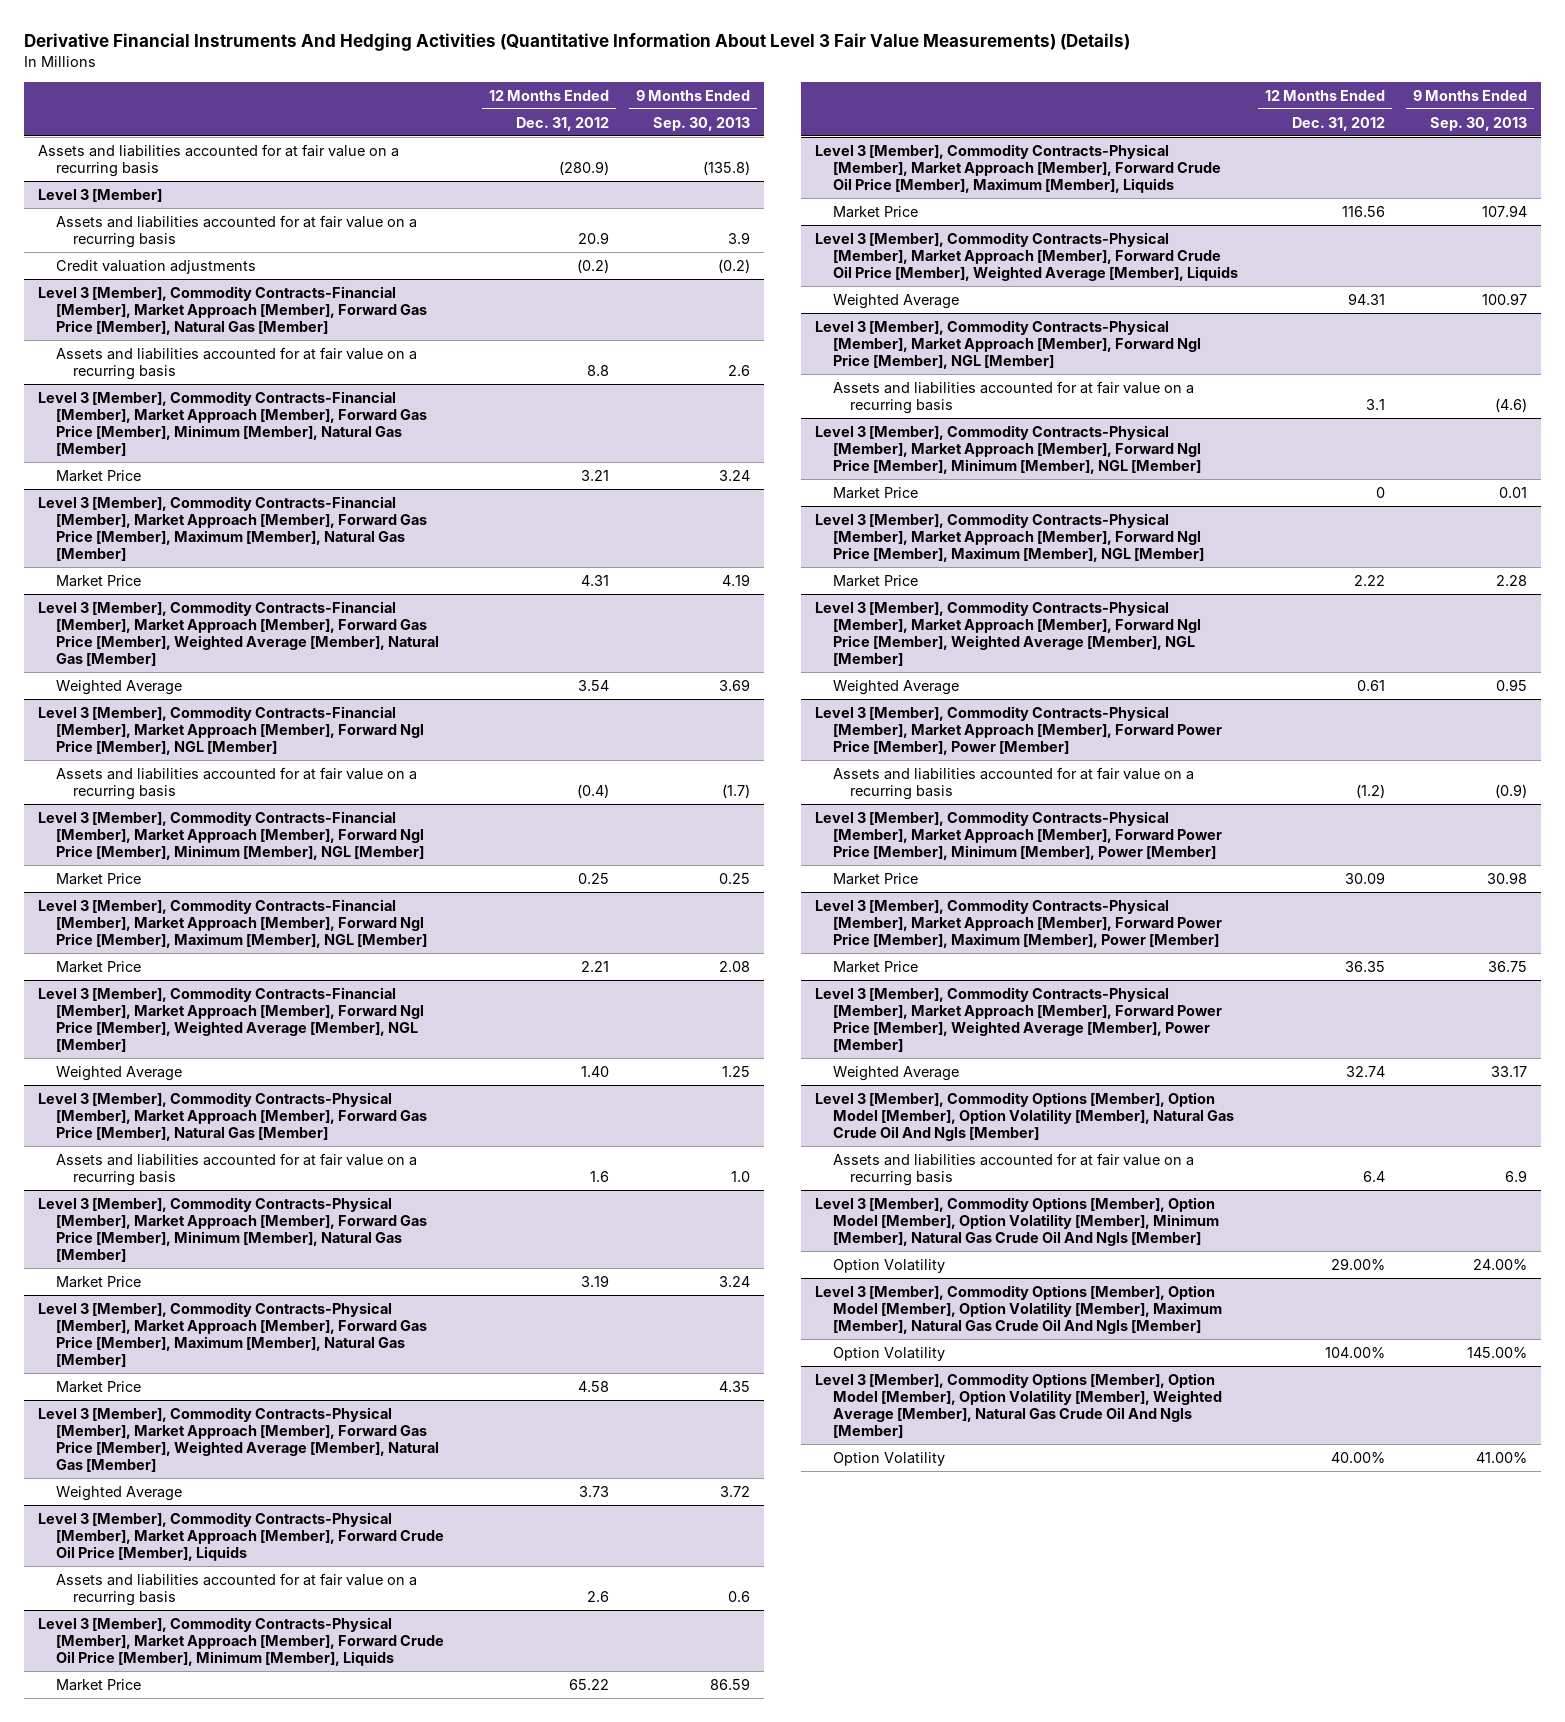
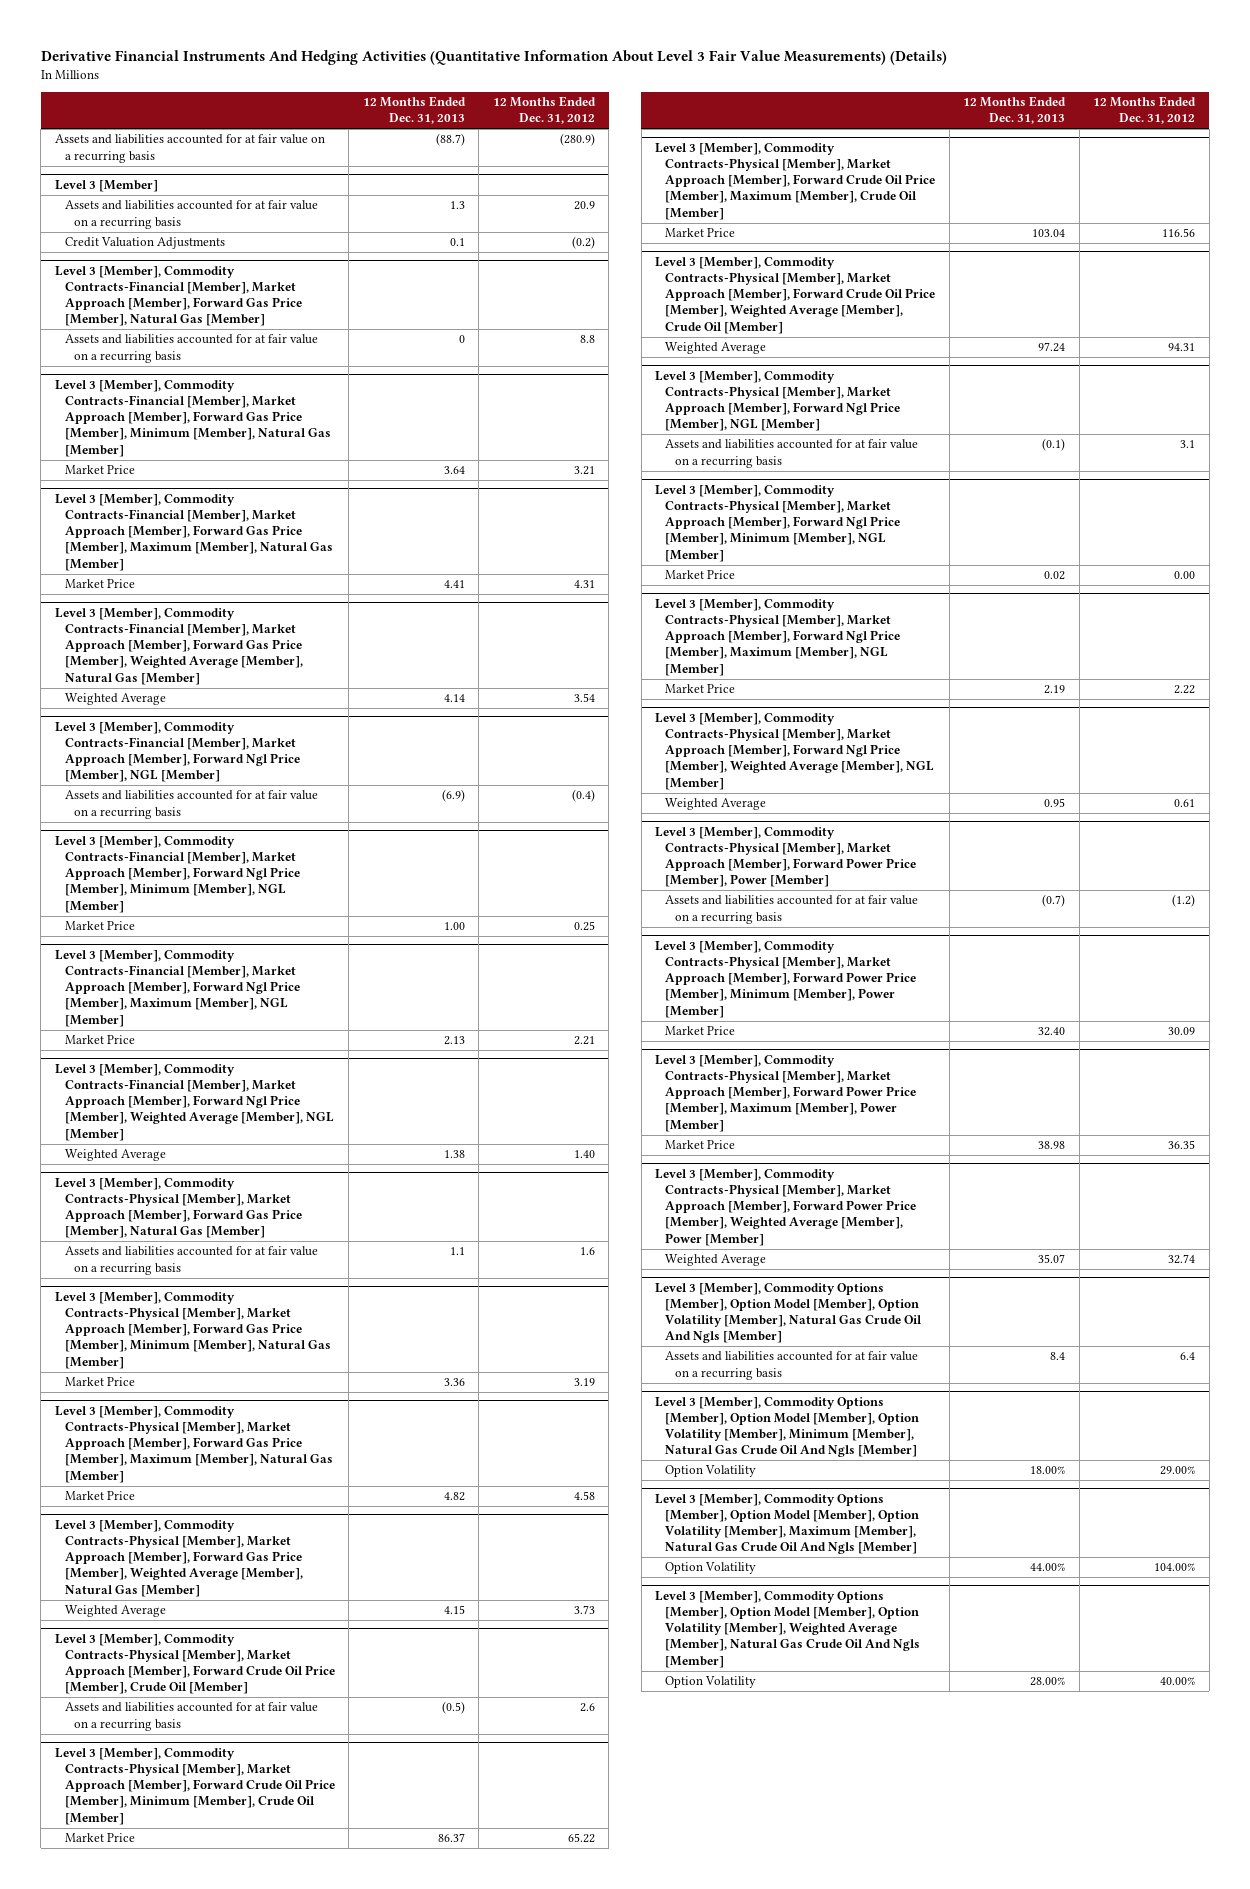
- | 12 Months Ended Dec. 31, 2012 | 9 Months Ended Sep. 30, 2013
+ | 12 Months Ended Dec. 31, 2013 | 12 Months Ended Dec. 31, 2012
@ Level 3 [Member]
- Credit valuation adjustments | (0.2) | (0.2)
+ Credit Valuation Adjustments | 0.1 | (0.2)
- Level 3 [Member], Commodity Contracts-Physical [Member], Market Approach [Member], Forward Crude Oil Price [Member], Liquids
+ Level 3 [Member], Commodity Contracts-Physical [Member], Market Approach [Member], Forward Crude Oil Price [Member], Crude Oil [Member]
- Level 3 [Member], Commodity Contracts-Physical [Member], Market Approach [Member], Forward Crude Oil Price [Member], Minimum [Member], Liquids
+ Level 3 [Member], Commodity Contracts-Physical [Member], Market Approach [Member], Forward Crude Oil Price [Member], Minimum [Member], Crude Oil [Member]
- Level 3 [Member], Commodity Contracts-Physical [Member], Market Approach [Member], Forward Crude Oil Price [Member], Maximum [Member], Liquids
+ Level 3 [Member], Commodity Contracts-Physical [Member], Market Approach [Member], Forward Crude Oil Price [Member], Maximum [Member], Crude Oil [Member]
- Level 3 [Member], Commodity Contracts-Physical [Member], Market Approach [Member], Forward Crude Oil Price [Member], Weighted Average [Member], Liquids
+ Level 3 [Member], Commodity Contracts-Physical [Member], Market Approach [Member], Forward Crude Oil Price [Member], Weighted Average [Member], Crude Oil [Member]
@ Level 3 [Member], Commodity Contracts-Physical [Member], Market Approach [Member], Forward Ngl Price [Member], Minimum [Member], NGL [Member]
- Market Price | 0 | 0.01
+ Market Price | 0.02 | 0.00

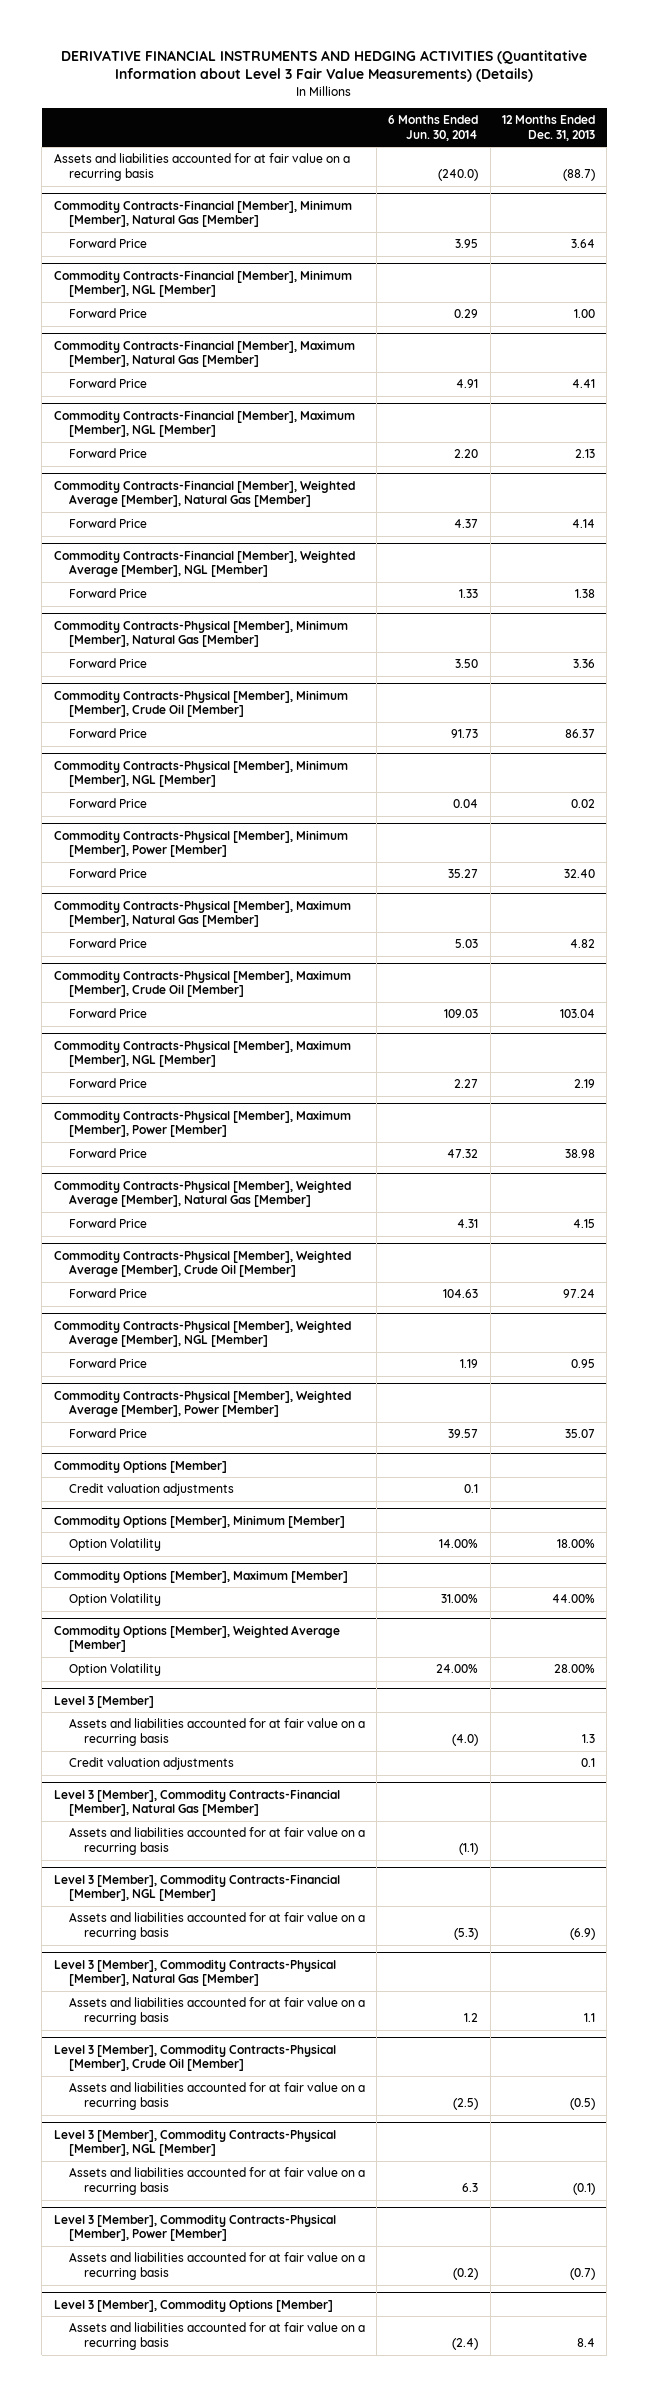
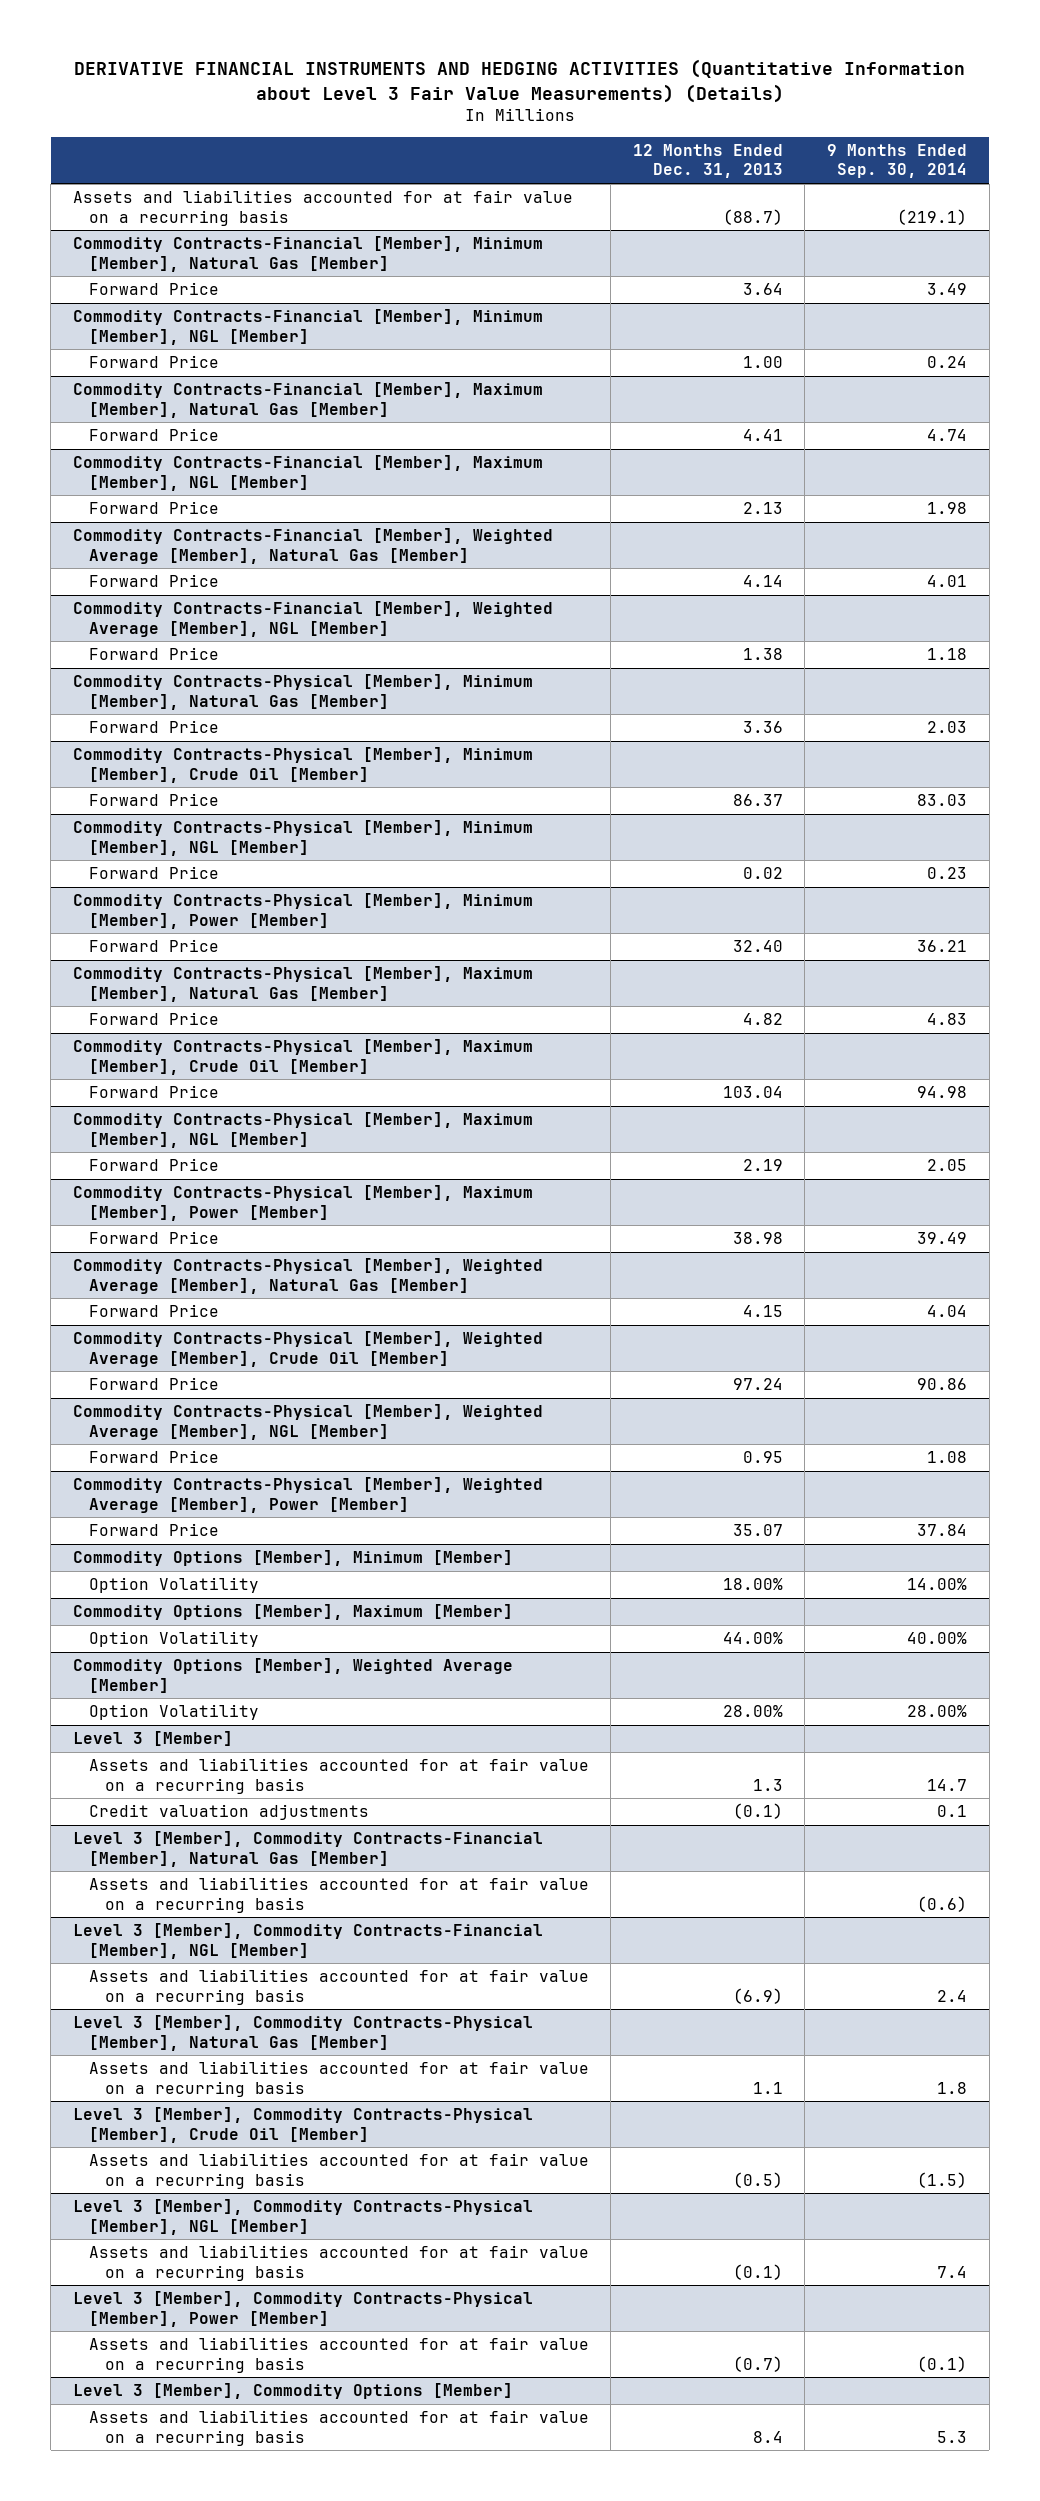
- | 6 Months Ended Jun. 30, 2014 | 12 Months Ended Dec. 31, 2013
+ | 12 Months Ended Dec. 31, 2013 | 9 Months Ended Sep. 30, 2014
- Commodity Options [Member]
- Credit valuation adjustments | 0.1 |
@ Level 3 [Member]
- Credit valuation adjustments | | 0.1
+ Credit valuation adjustments | (0.1) | 0.1

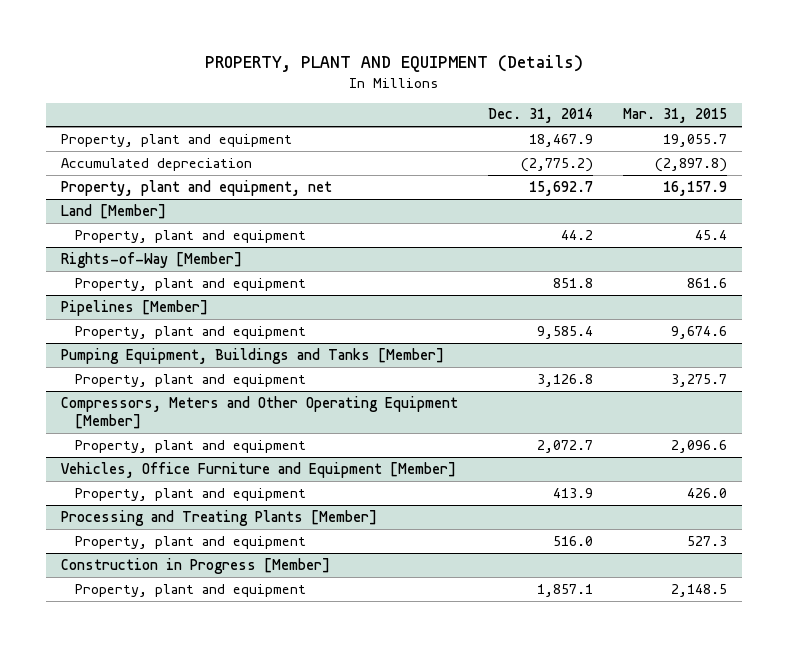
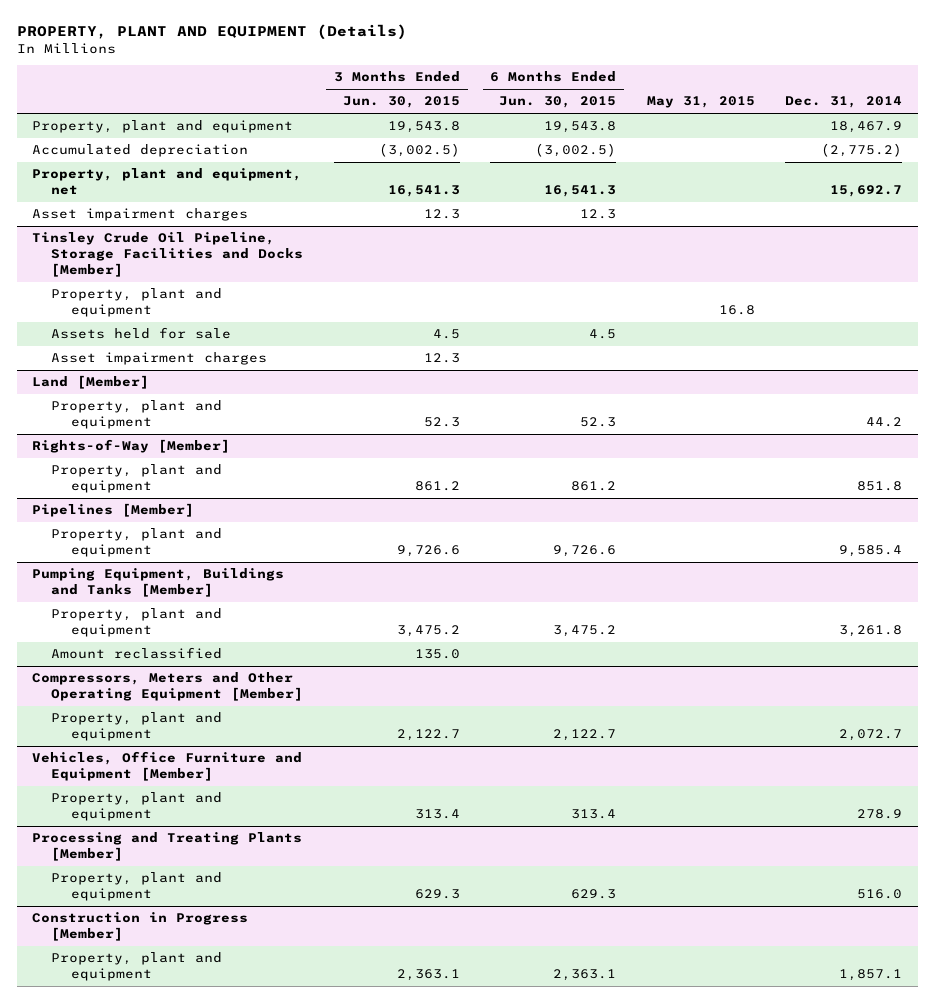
- | Dec. 31, 2014 | Mar. 31, 2015
+ | 3 Months Ended Jun. 30, 2015 | 6 Months Ended Jun. 30, 2015 | May 31, 2015 | Dec. 31, 2014
+ Asset impairment charges | 12.3 | 12.3 | |
+ Tinsley Crude Oil Pipeline, Storage Facilities and Docks [Member]
+ Property, plant and equipment | | | 16.8 |
+ Assets held for sale | 4.5 | 4.5 | |
+ Asset impairment charges | 12.3 | | |
@ Pumping Equipment, Buildings and Tanks [Member]
- Property, plant and equipment | 3,126.8 | 3,275.7
+ Property, plant and equipment | 3,475.2 | 3,475.2 | | 3,261.8
+ Amount reclassified | 135.0 | | |
@ Vehicles, Office Furniture and Equipment [Member]
- Property, plant and equipment | 413.9 | 426.0
+ Property, plant and equipment | 313.4 | 313.4 | | 278.9

